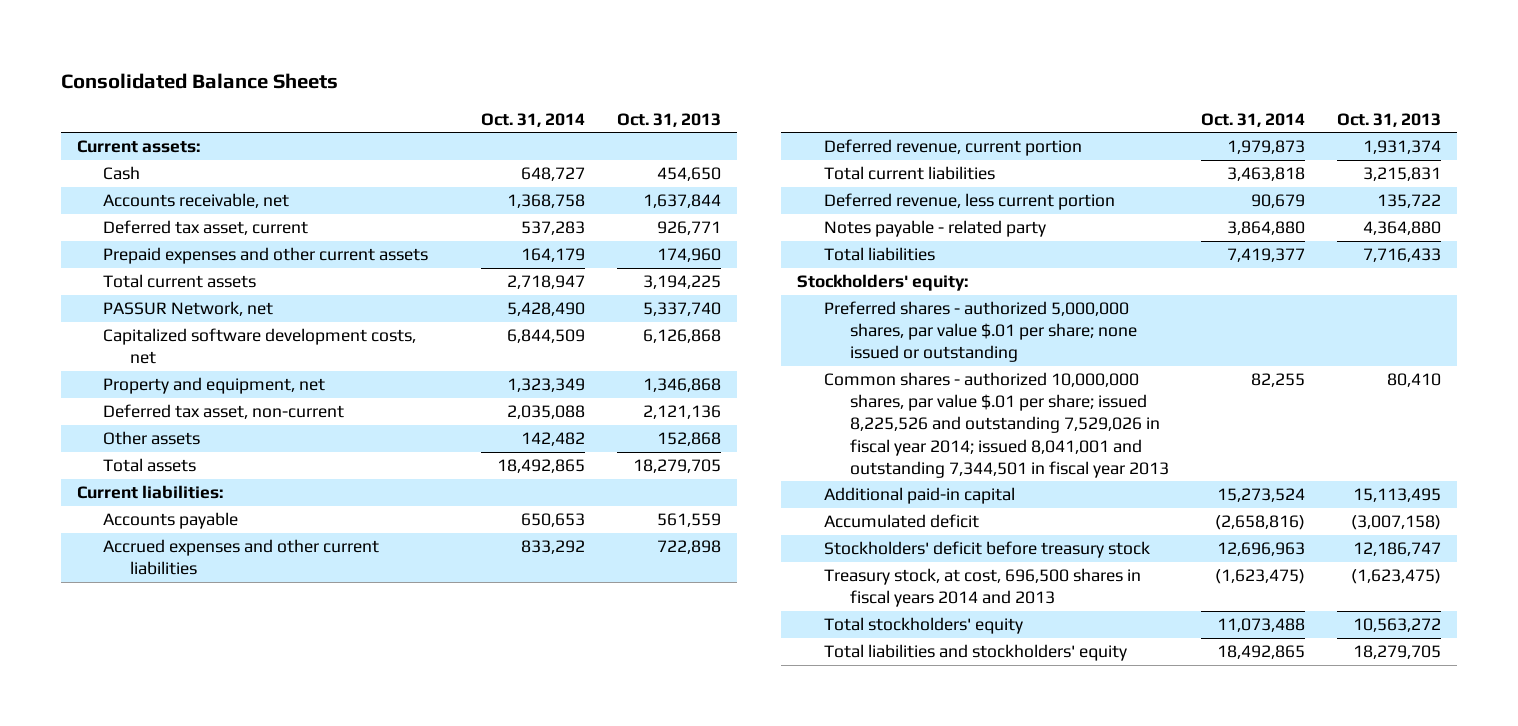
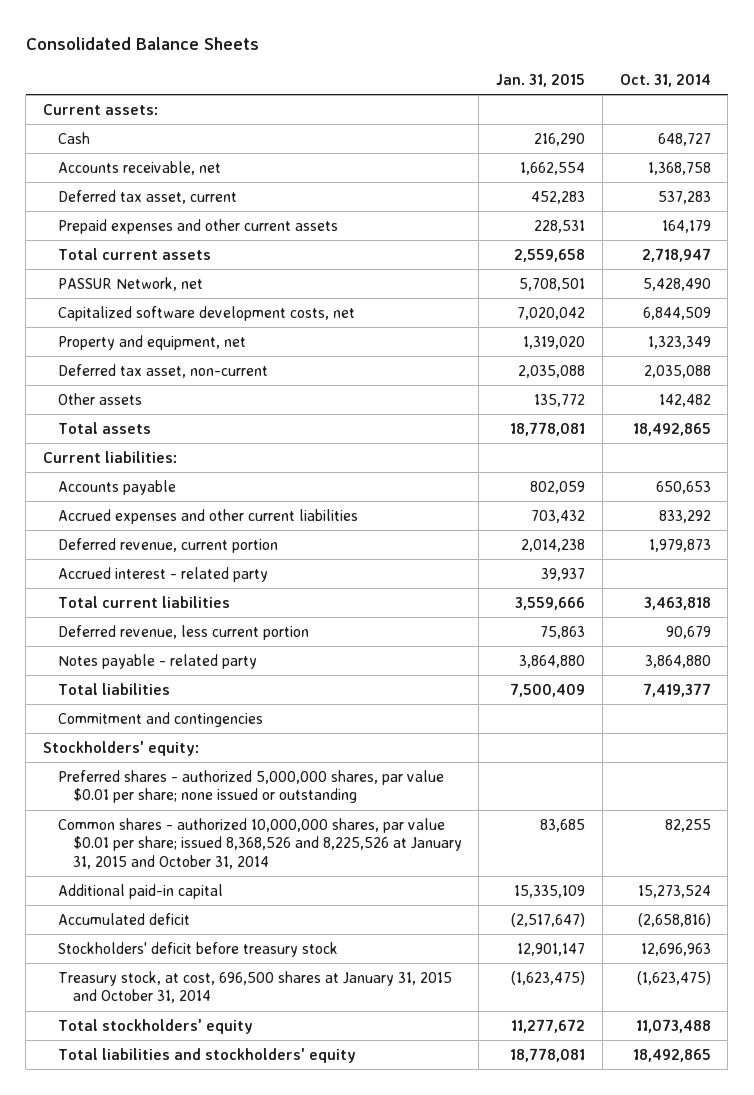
- | Oct. 31, 2014 | Oct. 31, 2013
+ | Jan. 31, 2015 | Oct. 31, 2014
+ Accrued interest - related party | 39,937 |
+ Commitment and contingencies
- Preferred shares - authorized 5,000,000 shares, par value $.01 per share; none issued or outstanding
- Common shares - authorized 10,000,000 shares, par value $.01 per share; issued 8,225,526 and outstanding 7,529,026 in fiscal year 2014; issued 8,041,001 and outstanding 7,344,501 in fiscal year 2013 | 82,255 | 80,410
+ Preferred shares - authorized 5,000,000 shares, par value $0.01 per share; none issued or outstanding
+ Common shares - authorized 10,000,000 shares, par value $0.01 per share; issued 8,368,526 and 8,225,526 at January 31, 2015 and October 31, 2014 | 83,685 | 82,255
- Treasury stock, at cost, 696,500 shares in fiscal years 2014 and 2013 | (1,623,475) | (1,623,475)
+ Treasury stock, at cost, 696,500 shares at January 31, 2015 and October 31, 2014 | (1,623,475) | (1,623,475)

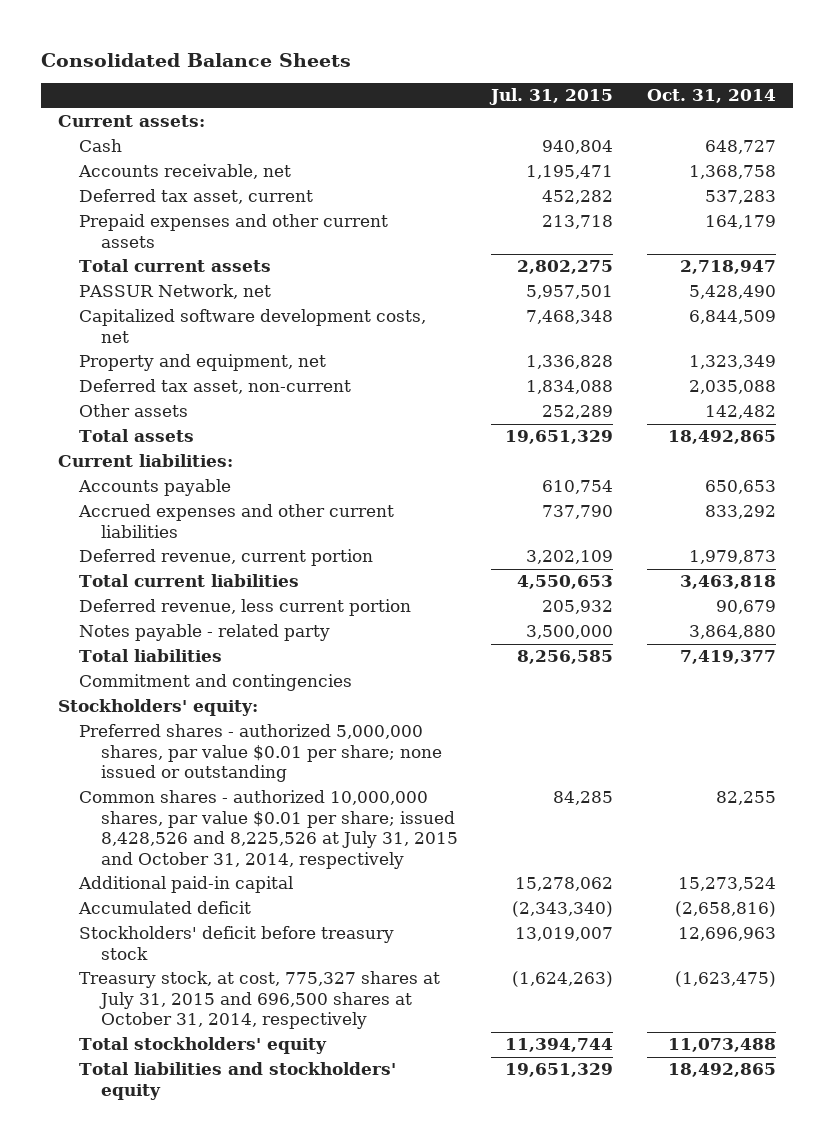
- | Jan. 31, 2015 | Oct. 31, 2014
+ | Jul. 31, 2015 | Oct. 31, 2014
- Accrued interest - related party | 39,937 |
- Common shares - authorized 10,000,000 shares, par value $0.01 per share; issued 8,368,526 and 8,225,526 at January 31, 2015 and October 31, 2014 | 83,685 | 82,255
+ Common shares - authorized 10,000,000 shares, par value $0.01 per share; issued 8,428,526 and 8,225,526 at July 31, 2015 and October 31, 2014, respectively | 84,285 | 82,255
- Treasury stock, at cost, 696,500 shares at January 31, 2015 and October 31, 2014 | (1,623,475) | (1,623,475)
+ Treasury stock, at cost, 775,327 shares at July 31, 2015 and 696,500 shares at October 31, 2014, respectively | (1,624,263) | (1,623,475)

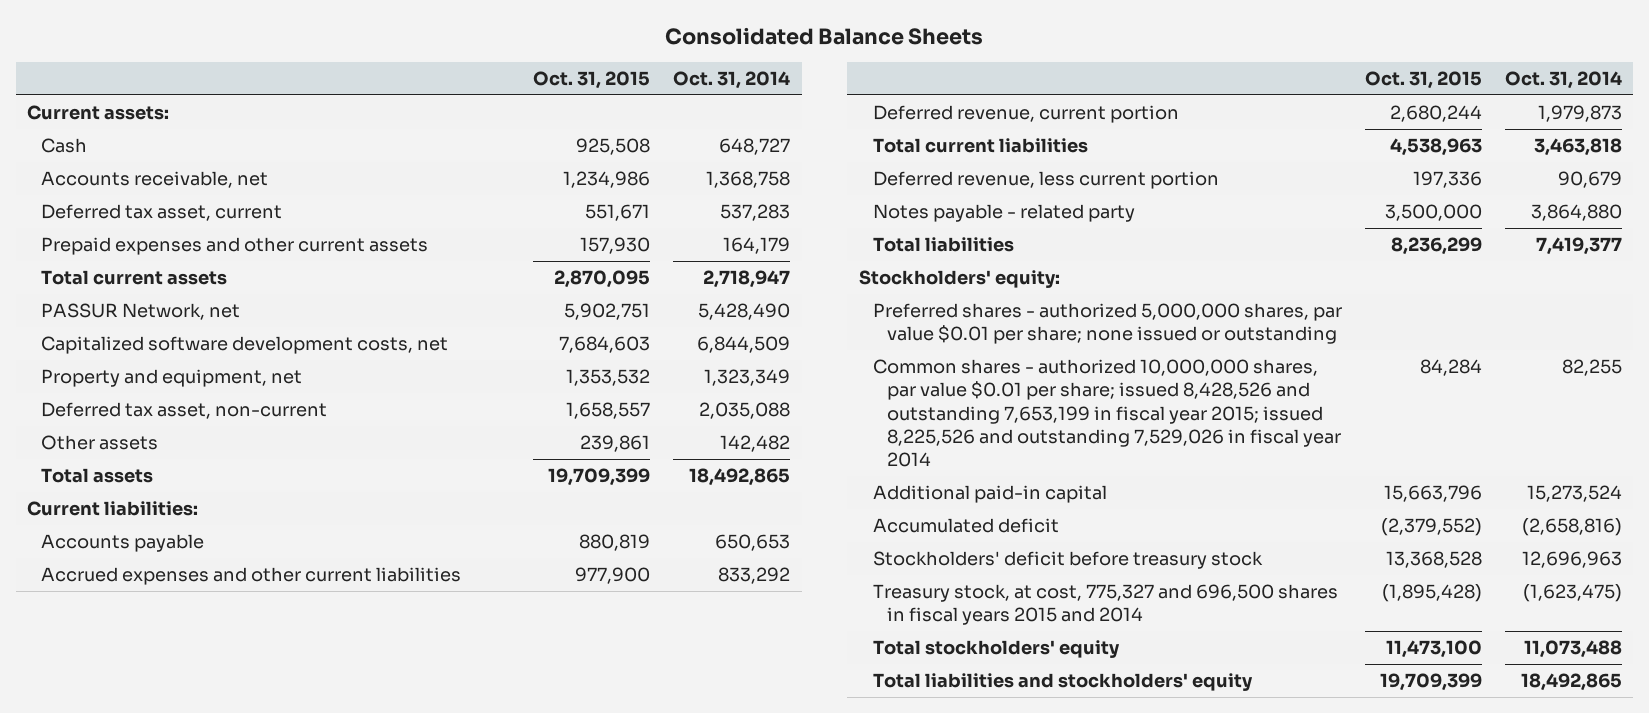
- | Jul. 31, 2015 | Oct. 31, 2014
+ | Oct. 31, 2015 | Oct. 31, 2014
- Commitment and contingencies
- Common shares - authorized 10,000,000 shares, par value $0.01 per share; issued 8,428,526 and 8,225,526 at July 31, 2015 and October 31, 2014, respectively | 84,285 | 82,255
+ Common shares - authorized 10,000,000 shares, par value $0.01 per share; issued 8,428,526 and outstanding 7,653,199 in fiscal year 2015; issued 8,225,526 and outstanding 7,529,026 in fiscal year 2014 | 84,284 | 82,255
- Treasury stock, at cost, 775,327 shares at July 31, 2015 and 696,500 shares at October 31, 2014, respectively | (1,624,263) | (1,623,475)
+ Treasury stock, at cost, 775,327 and 696,500 shares in fiscal years 2015 and 2014 | (1,895,428) | (1,623,475)

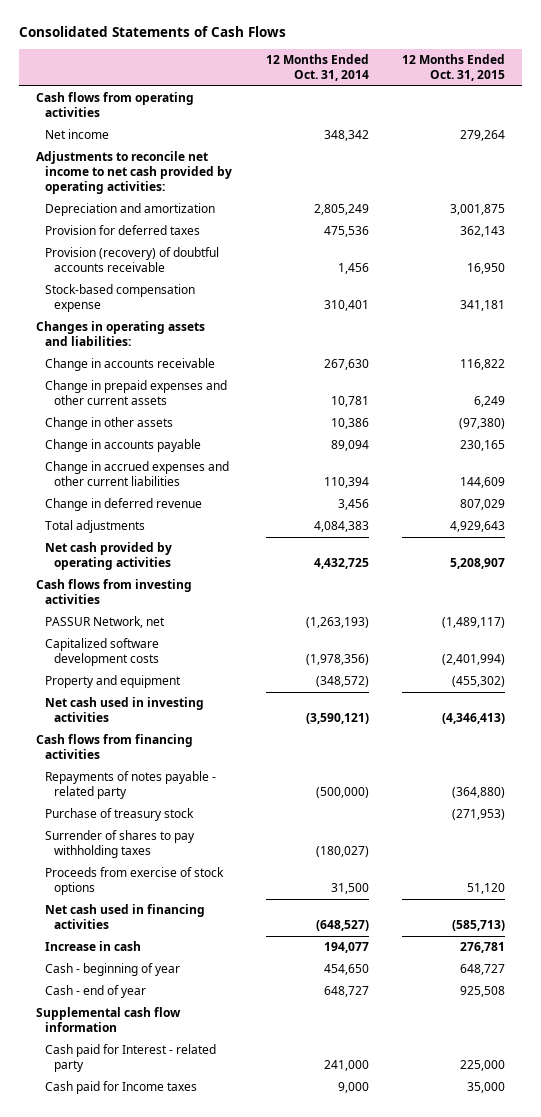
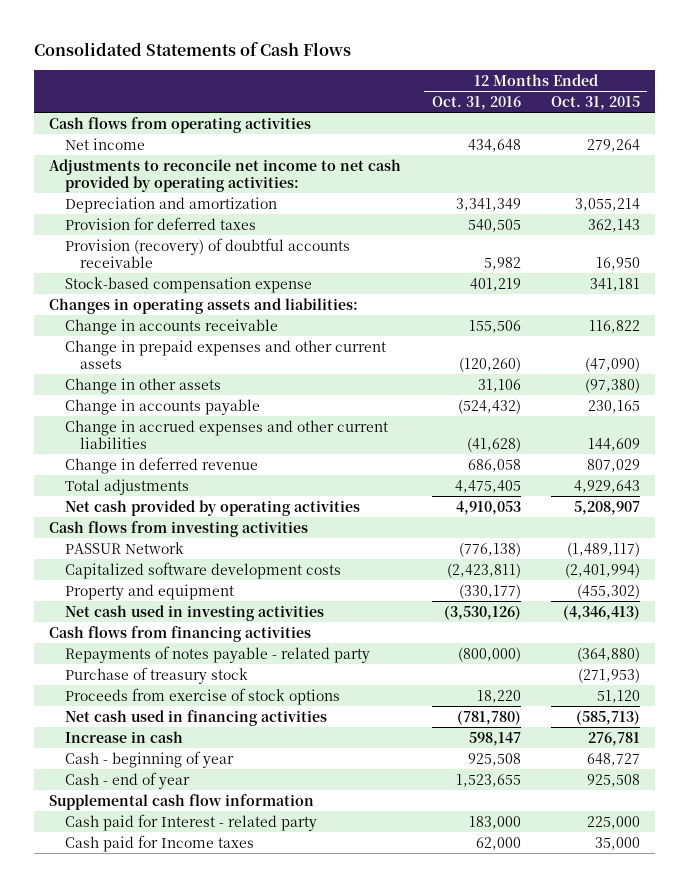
- | 12 Months Ended Oct. 31, 2014 | 12 Months Ended Oct. 31, 2015
+ | 12 Months Ended Oct. 31, 2016 | 12 Months Ended Oct. 31, 2015
- Depreciation and amortization | 2,805,249 | 3,001,875
+ Depreciation and amortization | 3,341,349 | 3,055,214
- Change in prepaid expenses and other current assets | 10,781 | 6,249
+ Change in prepaid expenses and other current assets | (120,260) | (47,090)
- PASSUR Network, net | (1,263,193) | (1,489,117)
+ PASSUR Network | (776,138) | (1,489,117)
- Surrender of shares to pay withholding taxes | (180,027) |

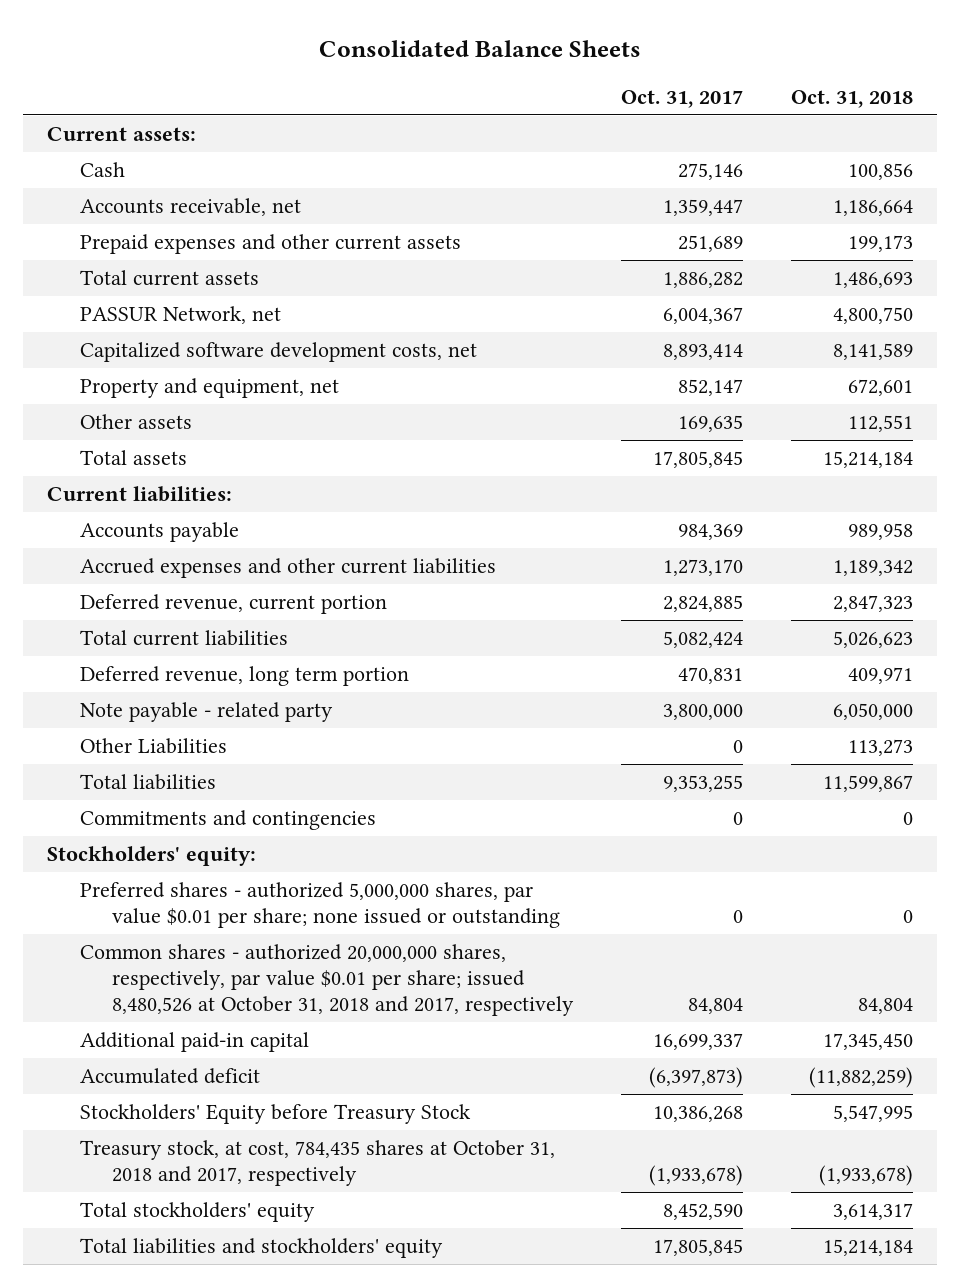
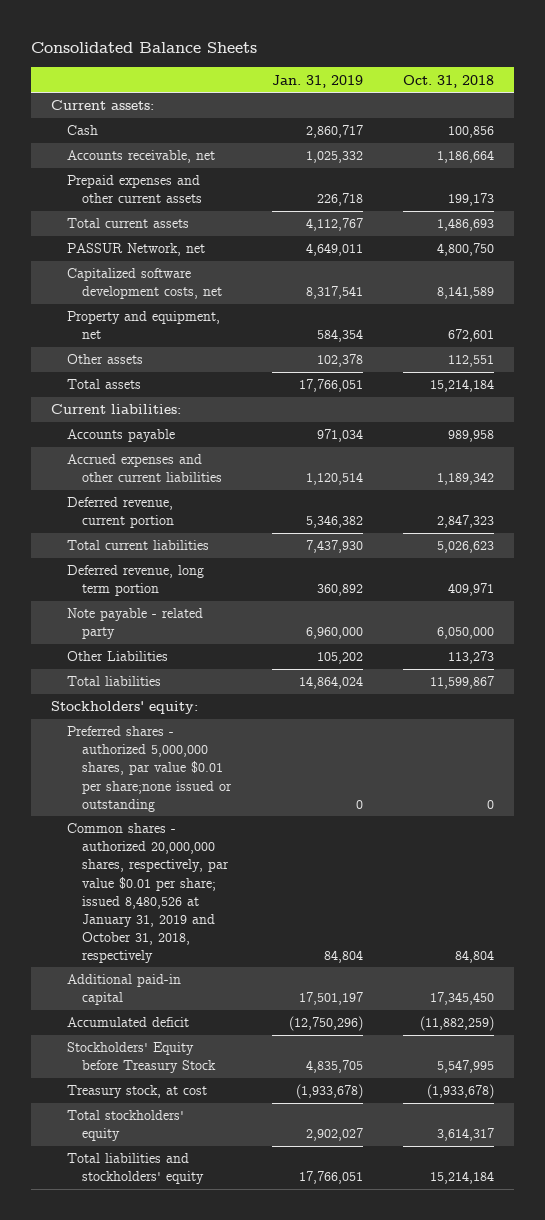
- | Oct. 31, 2017 | Oct. 31, 2018
+ | Jan. 31, 2019 | Oct. 31, 2018
- Commitments and contingencies | 0 | 0
- Preferred shares - authorized 5,000,000 shares, par value $0.01 per share; none issued or outstanding | 0 | 0
- Common shares - authorized 20,000,000 shares, respectively, par value $0.01 per share; issued 8,480,526 at October 31, 2018 and 2017, respectively | 84,804 | 84,804
+ Preferred shares - authorized 5,000,000 shares, par value $0.01 per share;none issued or outstanding | 0 | 0
+ Common shares - authorized 20,000,000 shares, respectively, par value $0.01 per share; issued 8,480,526 at January 31, 2019 and October 31, 2018, respectively | 84,804 | 84,804
- Treasury stock, at cost, 784,435 shares at October 31, 2018 and 2017, respectively | (1,933,678) | (1,933,678)
+ Treasury stock, at cost | (1,933,678) | (1,933,678)

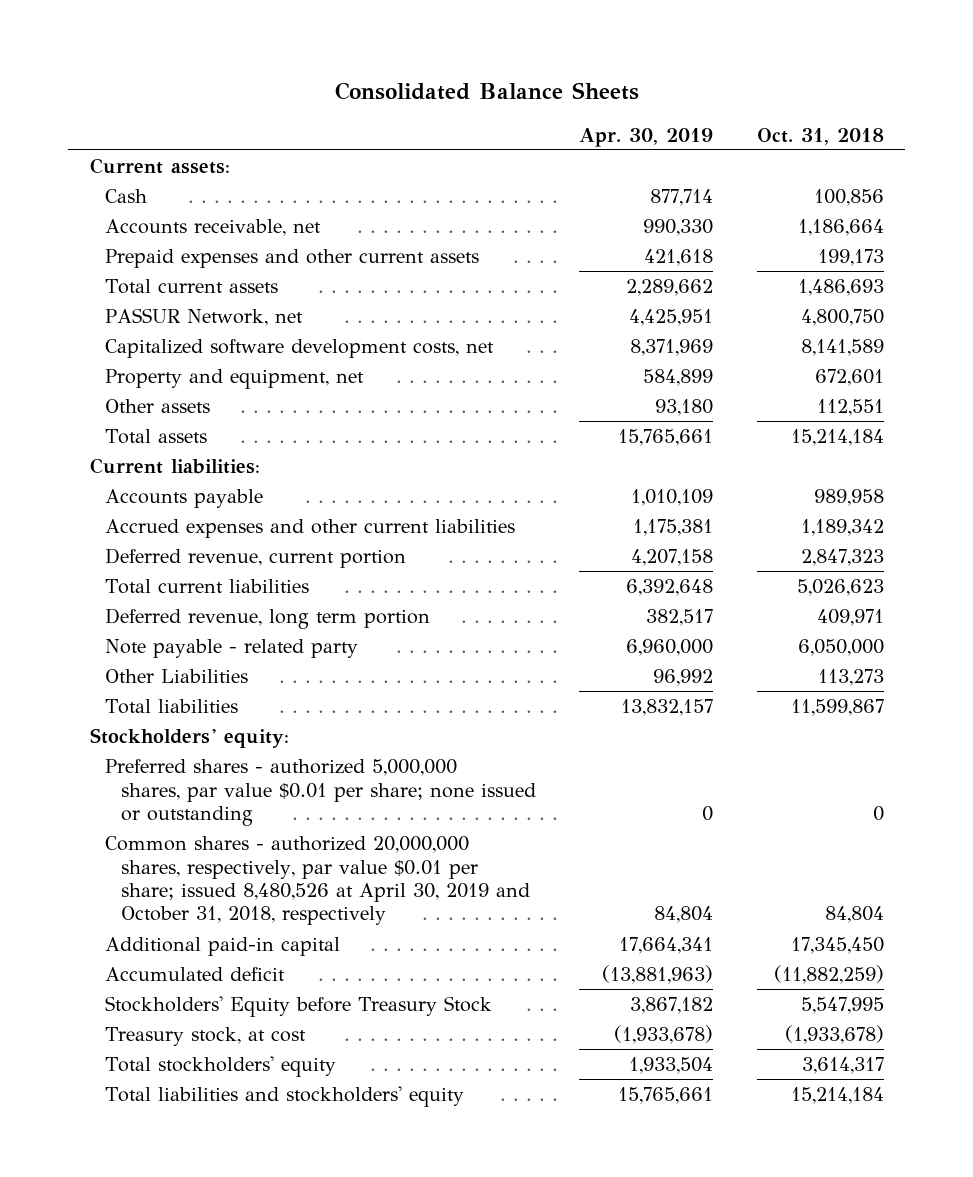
- | Jan. 31, 2019 | Oct. 31, 2018
+ | Apr. 30, 2019 | Oct. 31, 2018
- Preferred shares - authorized 5,000,000 shares, par value $0.01 per share;none issued or outstanding | 0 | 0
- Common shares - authorized 20,000,000 shares, respectively, par value $0.01 per share; issued 8,480,526 at January 31, 2019 and October 31, 2018, respectively | 84,804 | 84,804
+ Preferred shares - authorized 5,000,000 shares, par value $0.01 per share; none issued or outstanding | 0 | 0
+ Common shares - authorized 20,000,000 shares, respectively, par value $0.01 per share; issued 8,480,526 at April 30, 2019 and October 31, 2018, respectively | 84,804 | 84,804

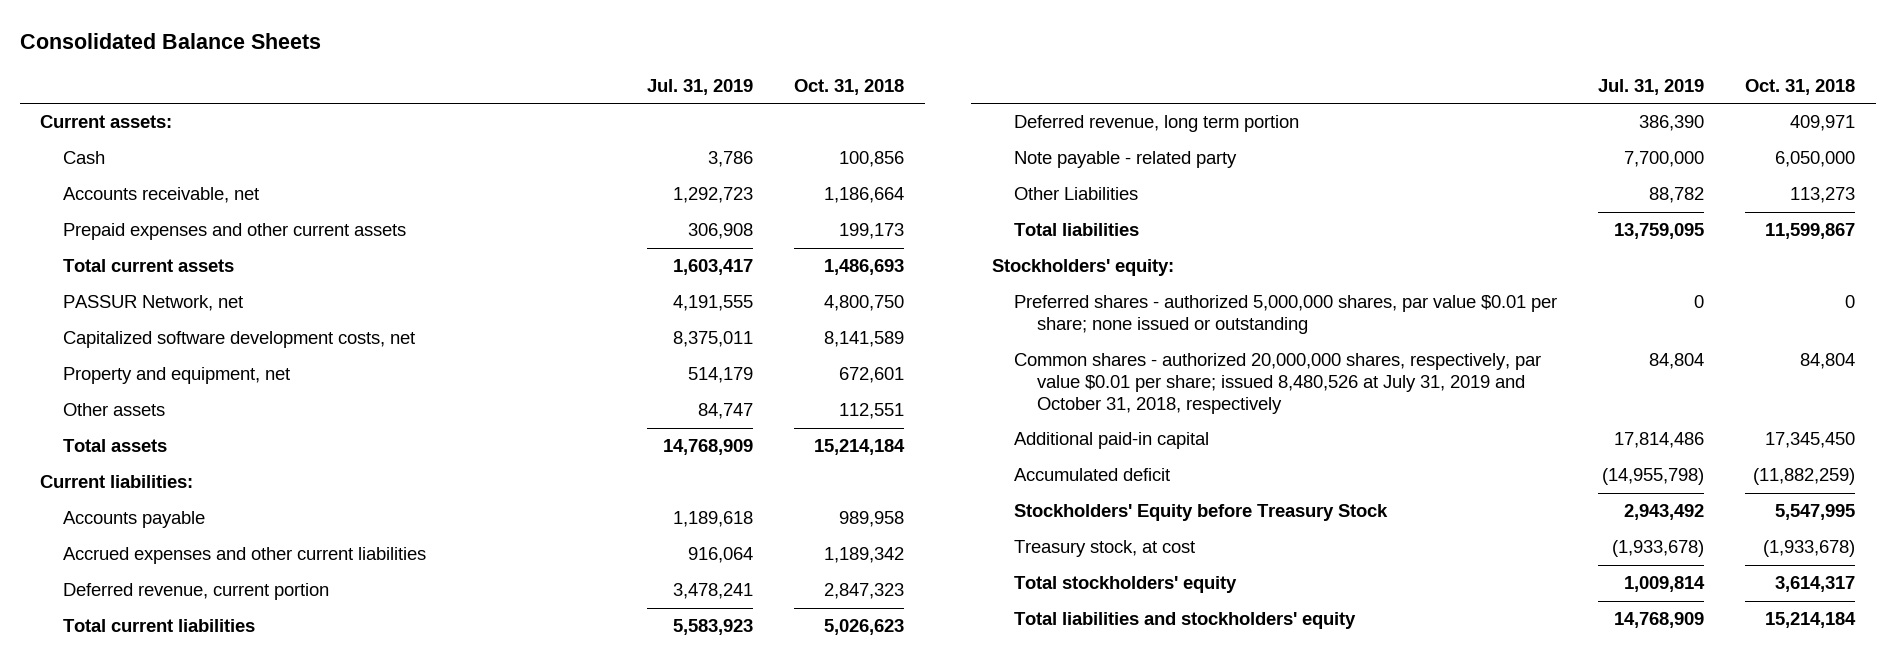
- | Apr. 30, 2019 | Oct. 31, 2018
+ | Jul. 31, 2019 | Oct. 31, 2018
- Common shares - authorized 20,000,000 shares, respectively, par value $0.01 per share; issued 8,480,526 at April 30, 2019 and October 31, 2018, respectively | 84,804 | 84,804
+ Common shares - authorized 20,000,000 shares, respectively, par value $0.01 per share; issued 8,480,526 at July 31, 2019 and October 31, 2018, respectively | 84,804 | 84,804

